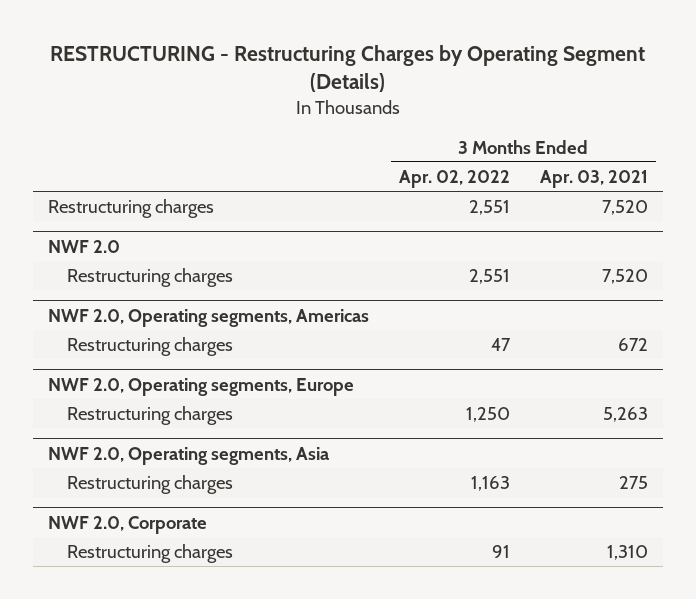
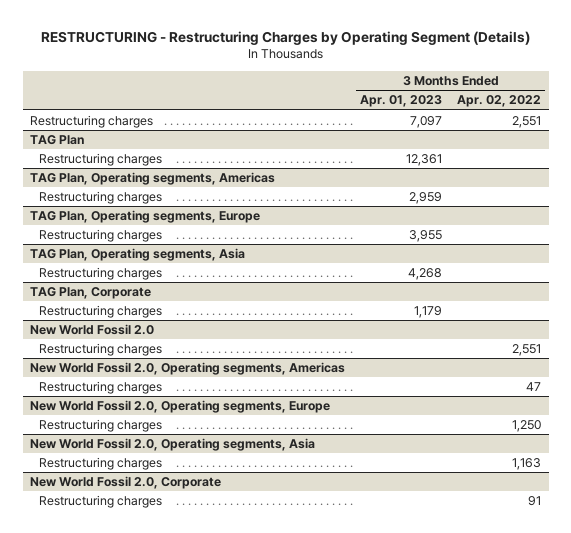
- | 3 Months Ended Apr. 02, 2022 | 3 Months Ended Apr. 03, 2021
+ | 3 Months Ended Apr. 01, 2023 | 3 Months Ended Apr. 02, 2022
- NWF 2.0
+ TAG Plan
+ Restructuring charges | 12,361 |
+ TAG Plan, Operating segments, Americas
+ Restructuring charges | 2,959 |
+ TAG Plan, Operating segments, Europe
+ Restructuring charges | 3,955 |
+ TAG Plan, Operating segments, Asia
+ Restructuring charges | 4,268 |
+ TAG Plan, Corporate
+ Restructuring charges | 1,179 |
+ New World Fossil 2.0
- NWF 2.0, Operating segments, Americas
+ New World Fossil 2.0, Operating segments, Americas
- NWF 2.0, Operating segments, Europe
+ New World Fossil 2.0, Operating segments, Europe
- NWF 2.0, Operating segments, Asia
+ New World Fossil 2.0, Operating segments, Asia
- NWF 2.0, Corporate
+ New World Fossil 2.0, Corporate

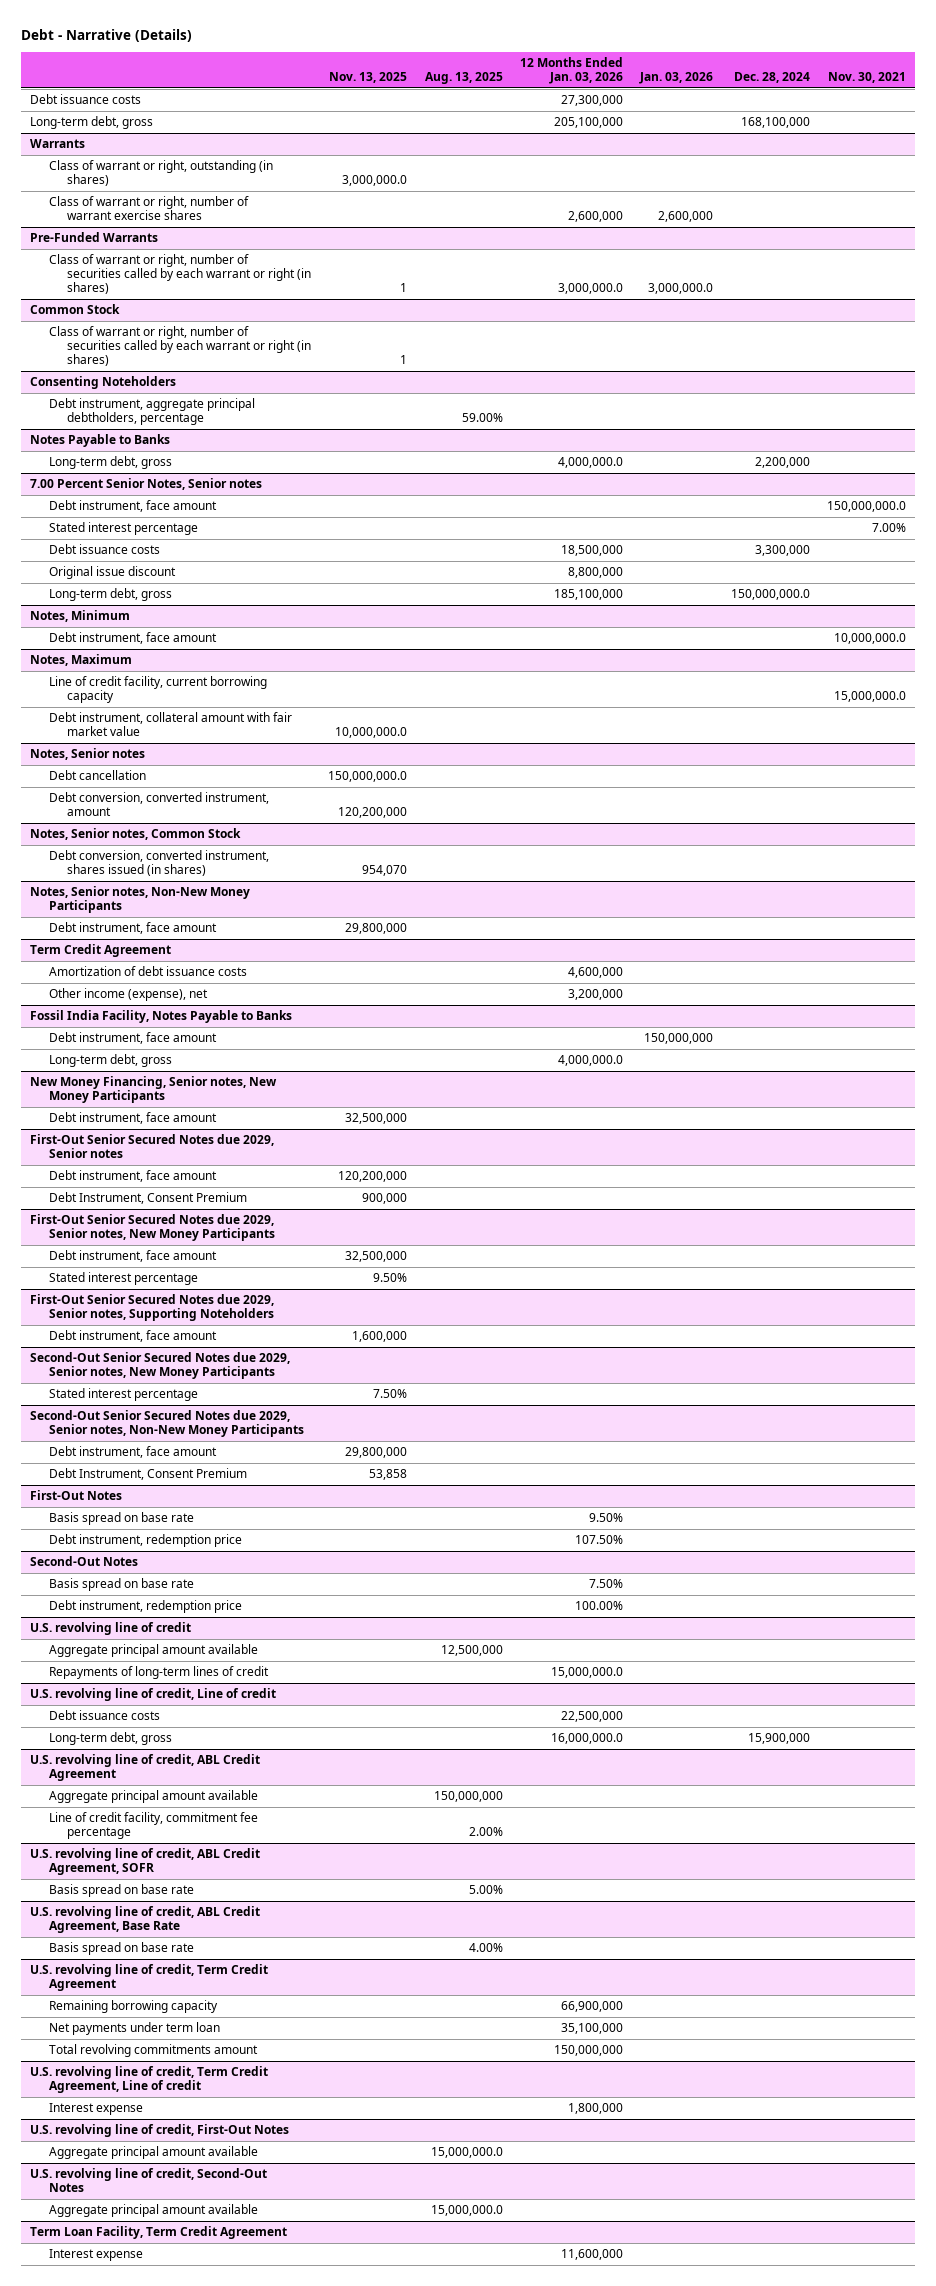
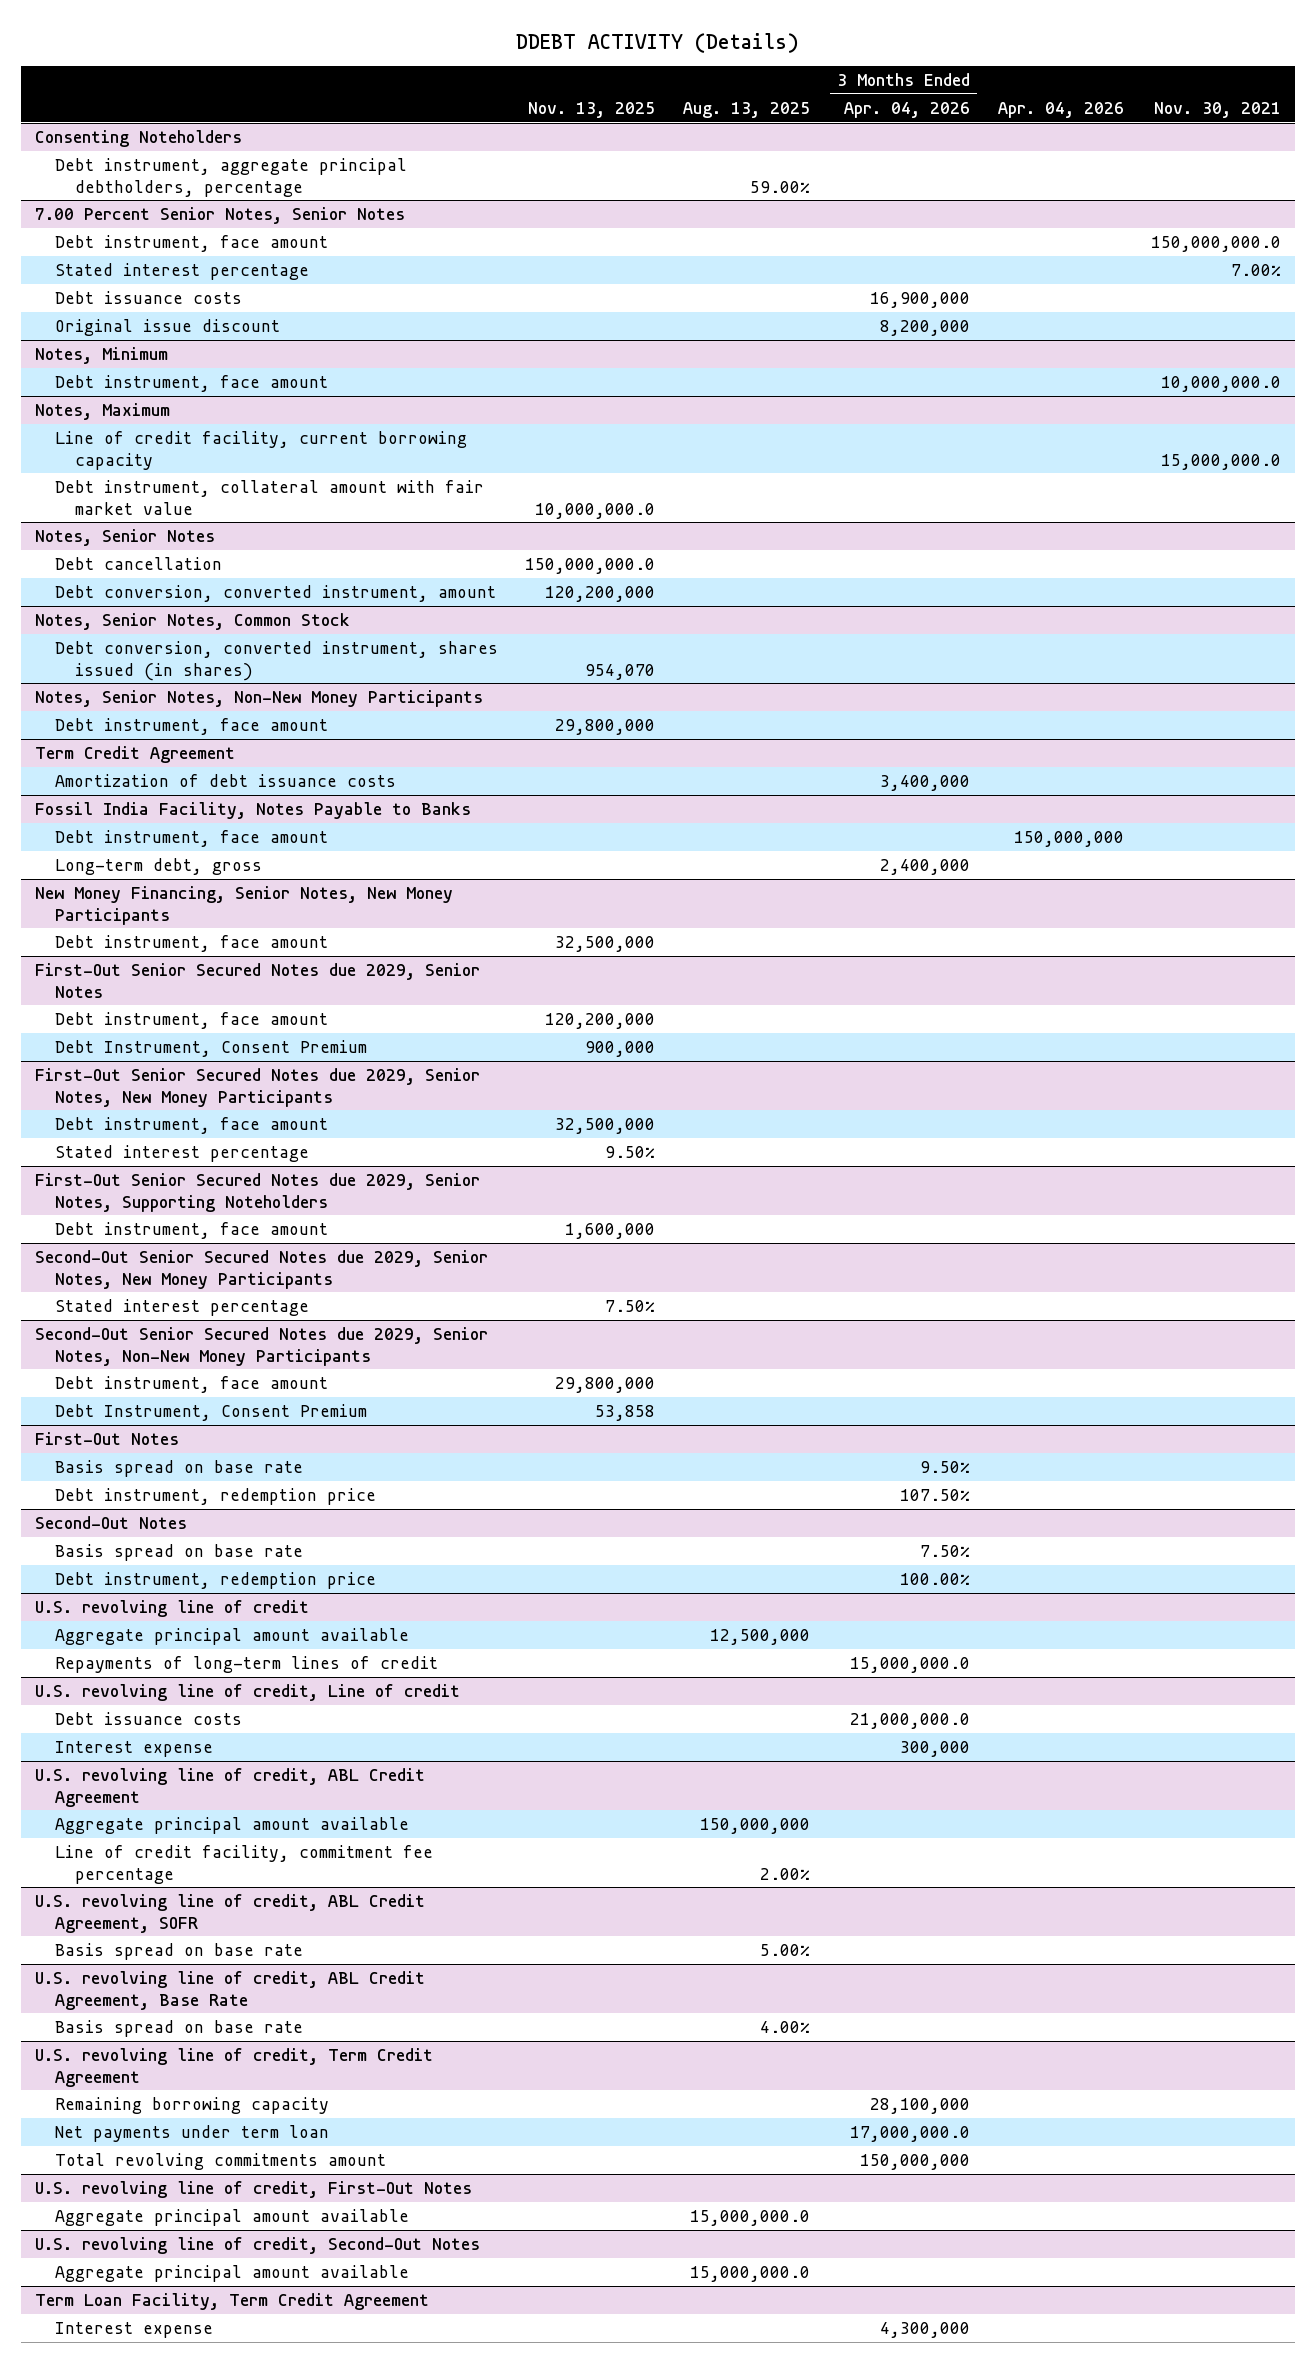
- Debt - Narrative (Details)
+ DDEBT ACTIVITY (Details)
- | Nov. 13, 2025 | Aug. 13, 2025 | 12 Months Ended Jan. 03, 2026 | Jan. 03, 2026 | Dec. 28, 2024 | Nov. 30, 2021
+ | Nov. 13, 2025 | Aug. 13, 2025 | 3 Months Ended Apr. 04, 2026 | Apr. 04, 2026 | Nov. 30, 2021
- Debt issuance costs | | | 27,300,000 | | |
- Long-term debt, gross | | | 205,100,000 | | 168,100,000 |
- Warrants
- Class of warrant or right, outstanding (in shares) | 3,000,000.0 | | | | |
- Class of warrant or right, number of warrant exercise shares | | | 2,600,000 | 2,600,000 | |
- Pre-Funded Warrants
- Class of warrant or right, number of securities called by each warrant or right (in shares) | 1 | | 3,000,000.0 | 3,000,000.0 | |
- Common Stock
- Class of warrant or right, number of securities called by each warrant or right (in shares) | 1 | | | | |
- Notes Payable to Banks
- Long-term debt, gross | | | 4,000,000.0 | | 2,200,000 |
- 7.00 Percent Senior Notes, Senior notes
+ 7.00 Percent Senior Notes, Senior Notes
- Long-term debt, gross | | | 185,100,000 | | 150,000,000.0 |
- Notes, Senior notes
+ Notes, Senior Notes
- Notes, Senior notes, Common Stock
+ Notes, Senior Notes, Common Stock
- Notes, Senior notes, Non-New Money Participants
+ Notes, Senior Notes, Non-New Money Participants
@ Term Credit Agreement
- Other income (expense), net | | | 3,200,000 | | |
- New Money Financing, Senior notes, New Money Participants
+ New Money Financing, Senior Notes, New Money Participants
- First-Out Senior Secured Notes due 2029, Senior notes
+ First-Out Senior Secured Notes due 2029, Senior Notes
- First-Out Senior Secured Notes due 2029, Senior notes, New Money Participants
+ First-Out Senior Secured Notes due 2029, Senior Notes, New Money Participants
- First-Out Senior Secured Notes due 2029, Senior notes, Supporting Noteholders
+ First-Out Senior Secured Notes due 2029, Senior Notes, Supporting Noteholders
- Second-Out Senior Secured Notes due 2029, Senior notes, New Money Participants
+ Second-Out Senior Secured Notes due 2029, Senior Notes, New Money Participants
- Second-Out Senior Secured Notes due 2029, Senior notes, Non-New Money Participants
+ Second-Out Senior Secured Notes due 2029, Senior Notes, Non-New Money Participants
@ U.S. revolving line of credit, Line of credit
- Long-term debt, gross | | | 16,000,000.0 | | 15,900,000 |
+ Interest expense | | | 300,000 | |
- U.S. revolving line of credit, Term Credit Agreement, Line of credit
- Interest expense | | | 1,800,000 | | |

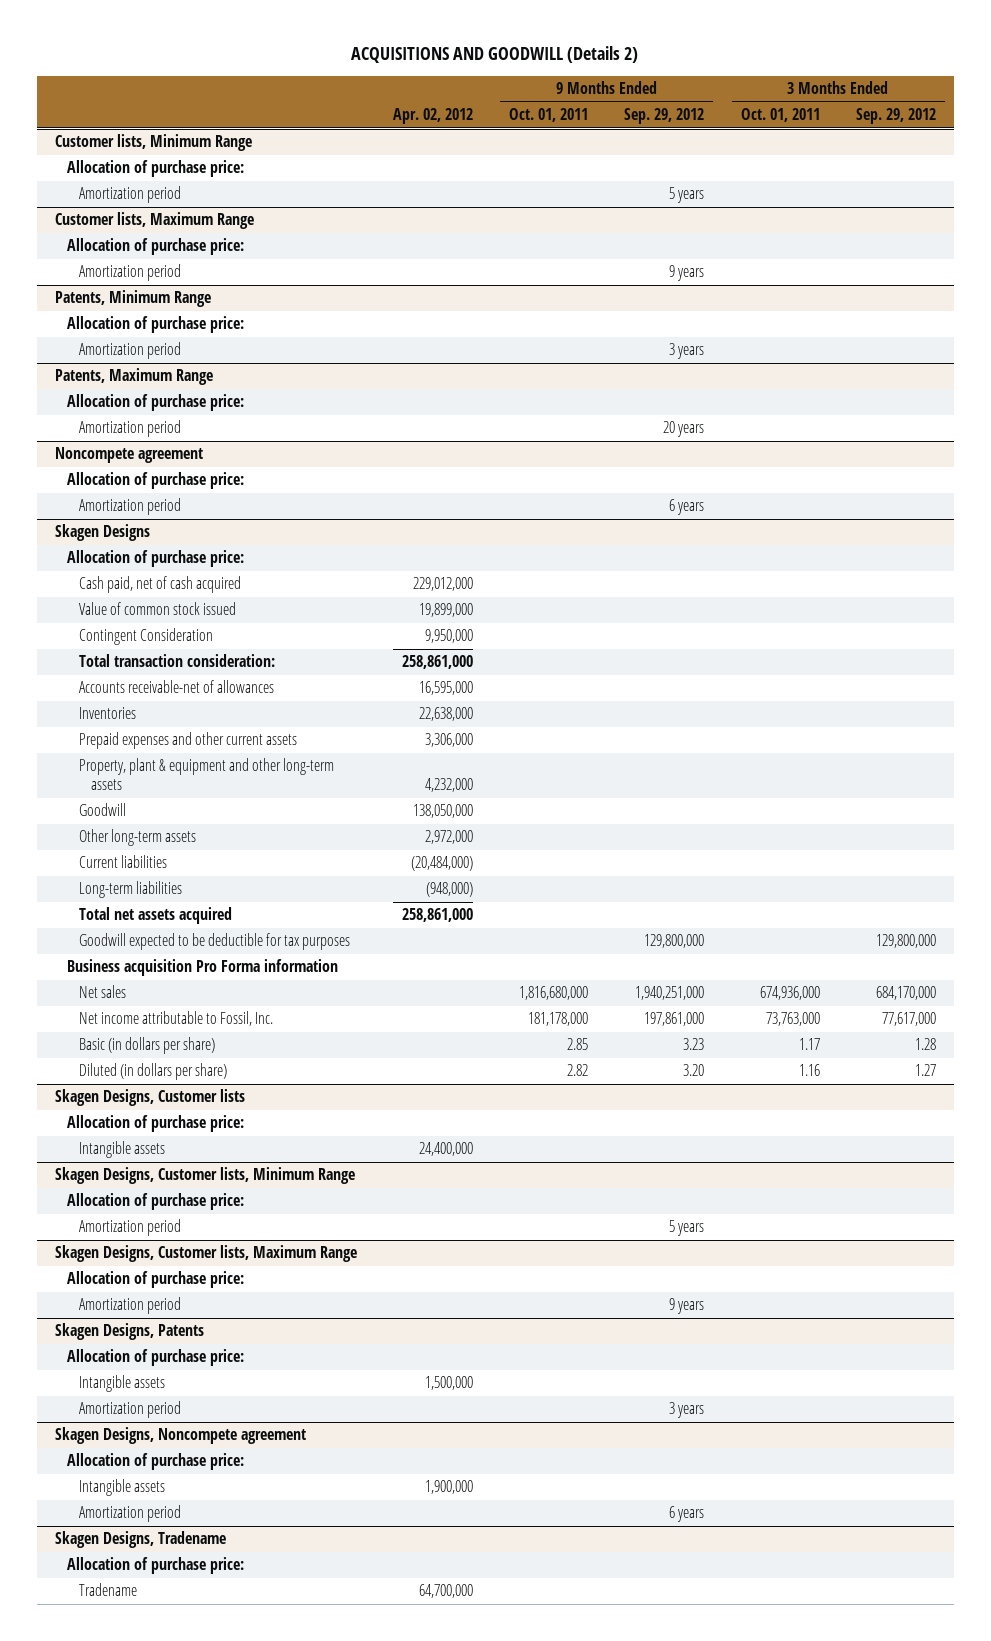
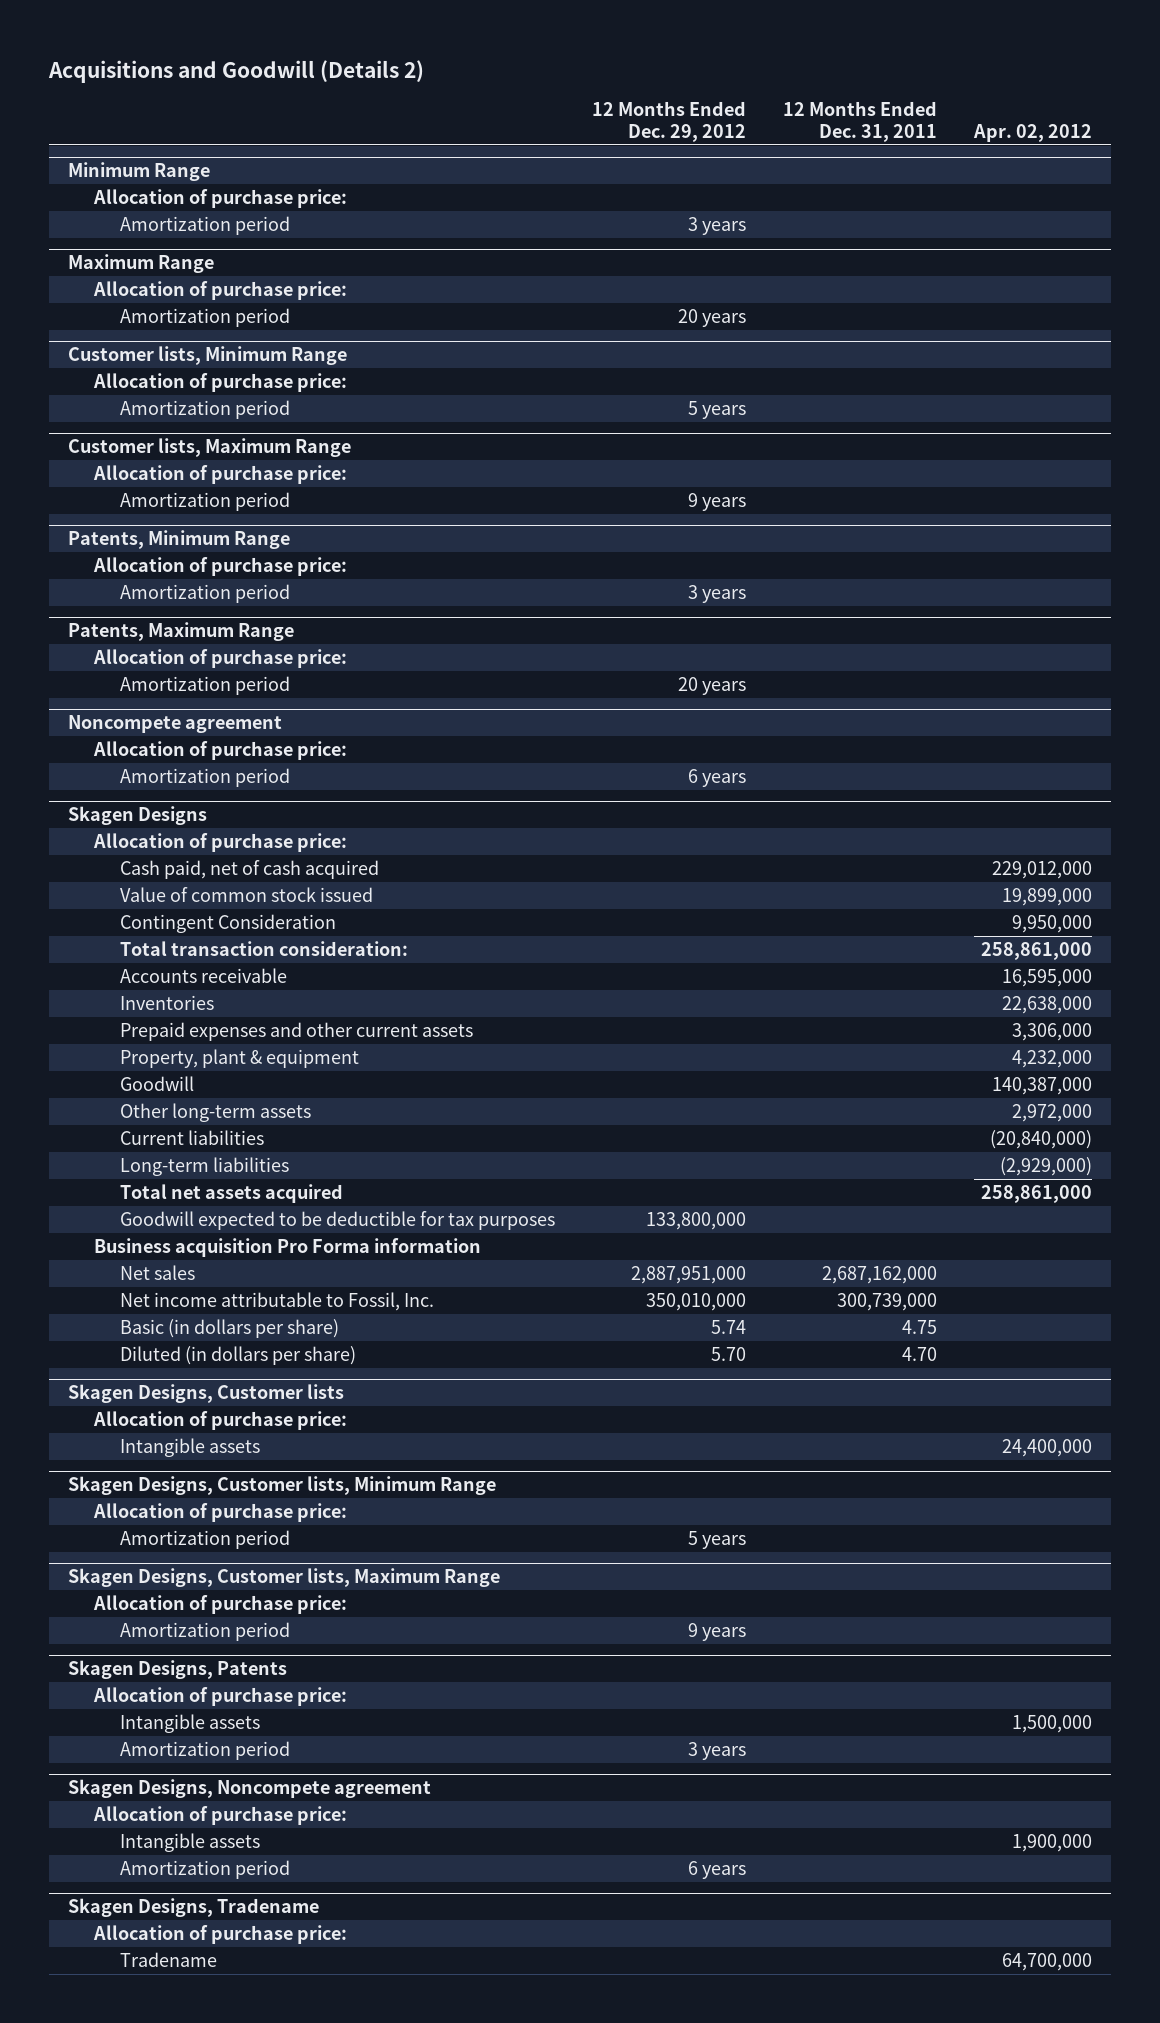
- ACQUISITIONS AND GOODWILL (Details 2)
+ Acquisitions and Goodwill (Details 2)
- | Apr. 02, 2012 | 9 Months Ended Oct. 01, 2011 | 9 Months Ended Sep. 29, 2012 | 3 Months Ended Oct. 01, 2011 | 3 Months Ended Sep. 29, 2012
+ | 12 Months Ended Dec. 29, 2012 | 12 Months Ended Dec. 31, 2011 | Apr. 02, 2012
+ Minimum Range
+ Allocation of purchase price:
+ Amortization period | 3 years | |
+ Maximum Range
+ Allocation of purchase price:
+ Amortization period | 20 years | |
@ Skagen Designs
- Accounts receivable-net of allowances | 16,595,000 | | | |
+ Accounts receivable | | | 16,595,000
- Property, plant & equipment and other long-term assets | 4,232,000 | | | |
- Goodwill | 138,050,000 | | | |
+ Property, plant & equipment | | | 4,232,000
+ Goodwill | | | 140,387,000
- Current liabilities | (20,484,000) | | | |
- Long-term liabilities | (948,000) | | | |
+ Current liabilities | | | (20,840,000)
+ Long-term liabilities | | | (2,929,000)

